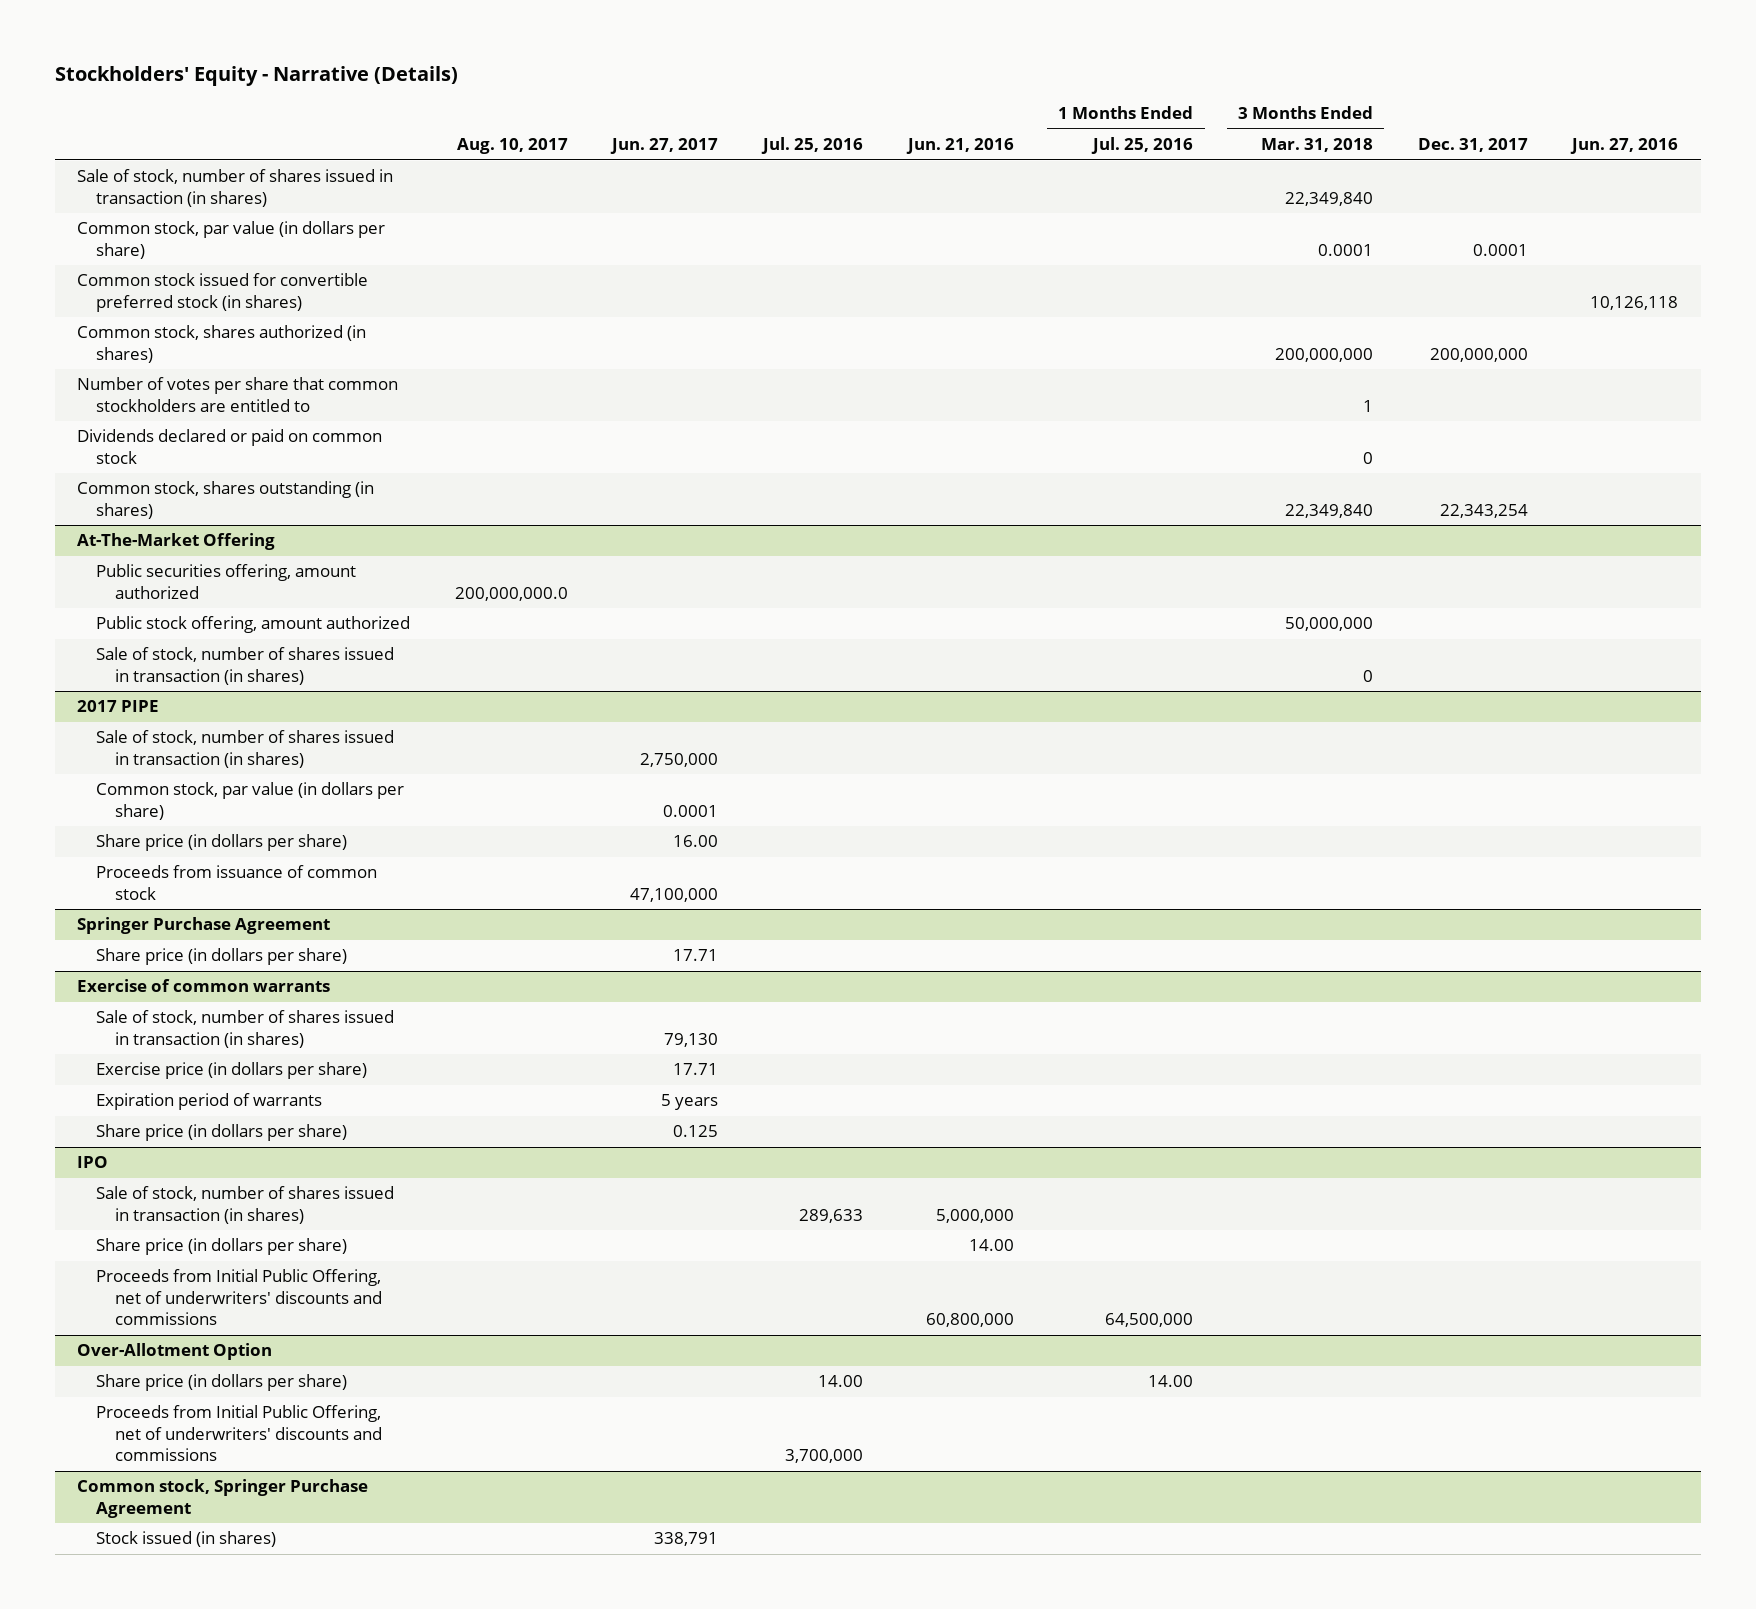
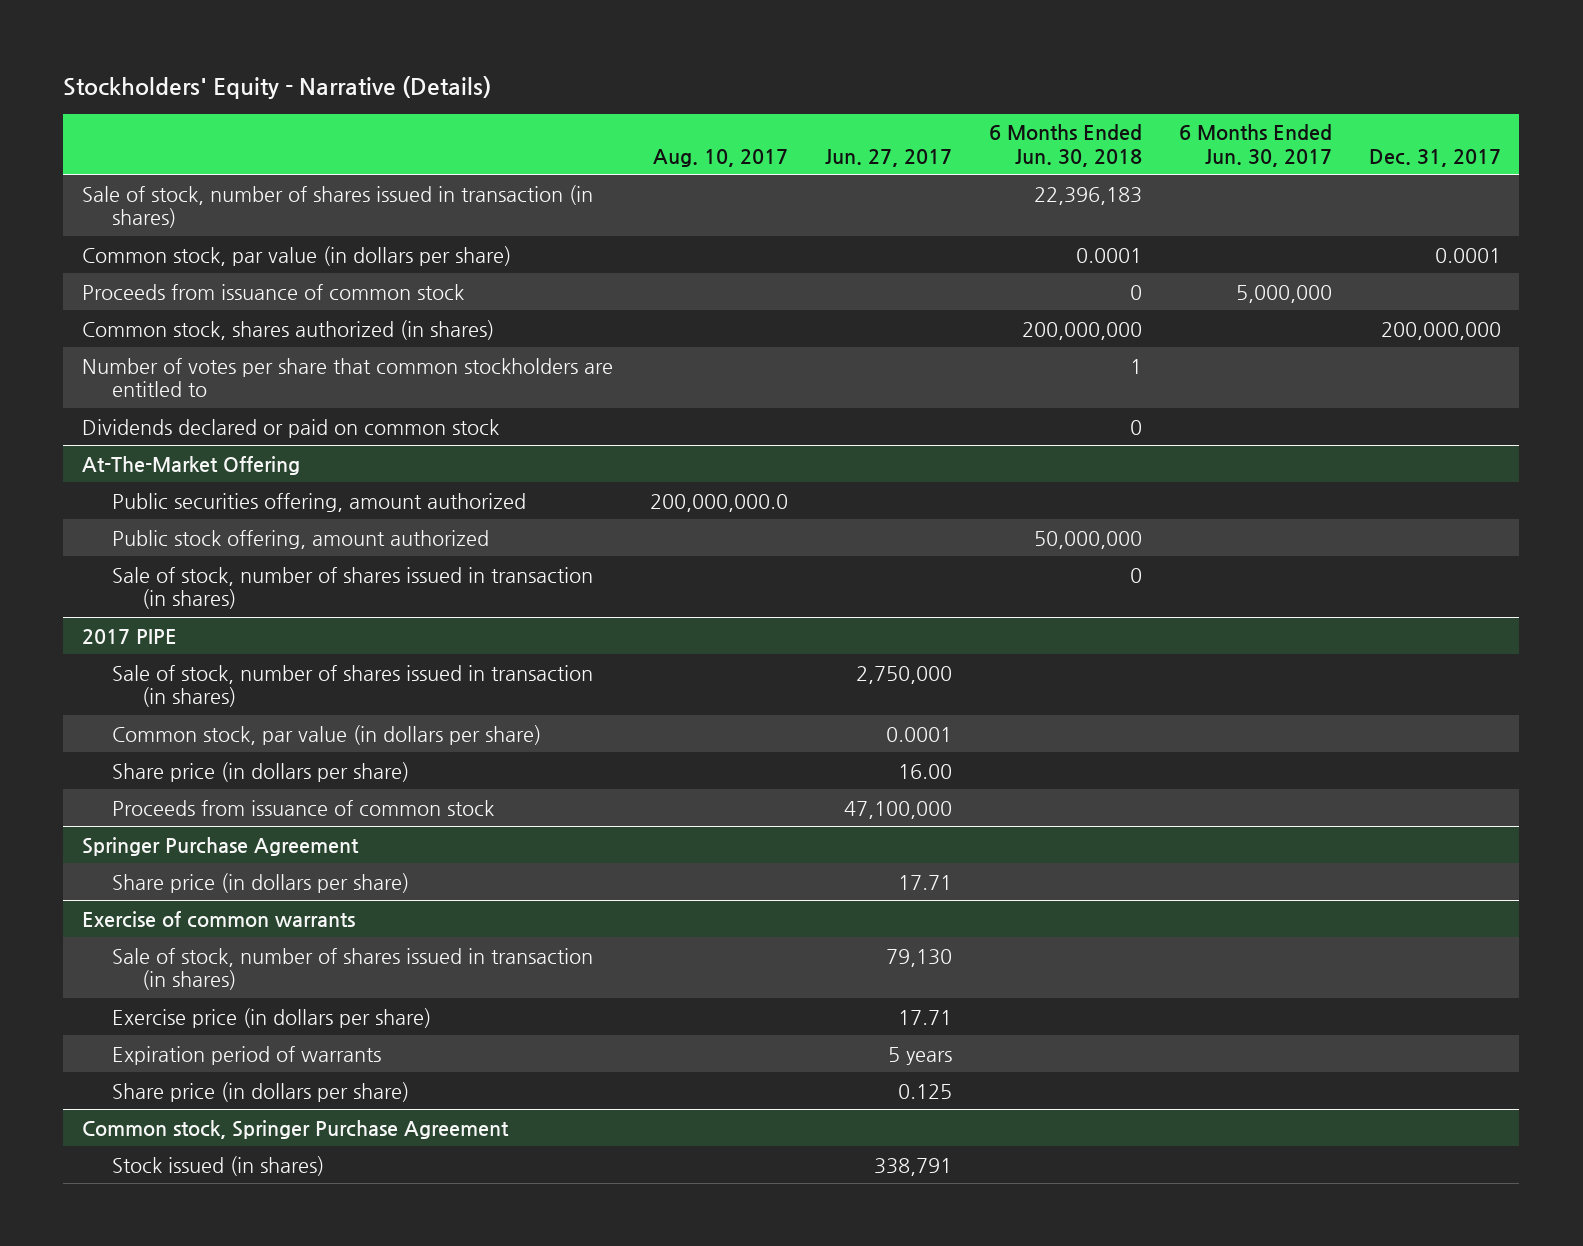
- | Aug. 10, 2017 | Jun. 27, 2017 | Jul. 25, 2016 | Jun. 21, 2016 | 1 Months Ended Jul. 25, 2016 | 3 Months Ended Mar. 31, 2018 | Dec. 31, 2017 | Jun. 27, 2016
+ | Aug. 10, 2017 | Jun. 27, 2017 | 6 Months Ended Jun. 30, 2018 | 6 Months Ended Jun. 30, 2017 | Dec. 31, 2017
- Common stock issued for convertible preferred stock (in shares) | | | | | | | | 10,126,118
+ Proceeds from issuance of common stock | | | 0 | 5,000,000 |
- Common stock, shares outstanding (in shares) | | | | | | 22,349,840 | 22,343,254 |
- IPO
- Sale of stock, number of shares issued in transaction (in shares) | | | 289,633 | 5,000,000 | | | |
- Share price (in dollars per share) | | | | 14.00 | | | |
- Proceeds from Initial Public Offering, net of underwriters' discounts and commissions | | | | 60,800,000 | 64,500,000 | | |
- Over-Allotment Option
- Share price (in dollars per share) | | | 14.00 | | 14.00 | | |
- Proceeds from Initial Public Offering, net of underwriters' discounts and commissions | | | 3,700,000 | | | | |

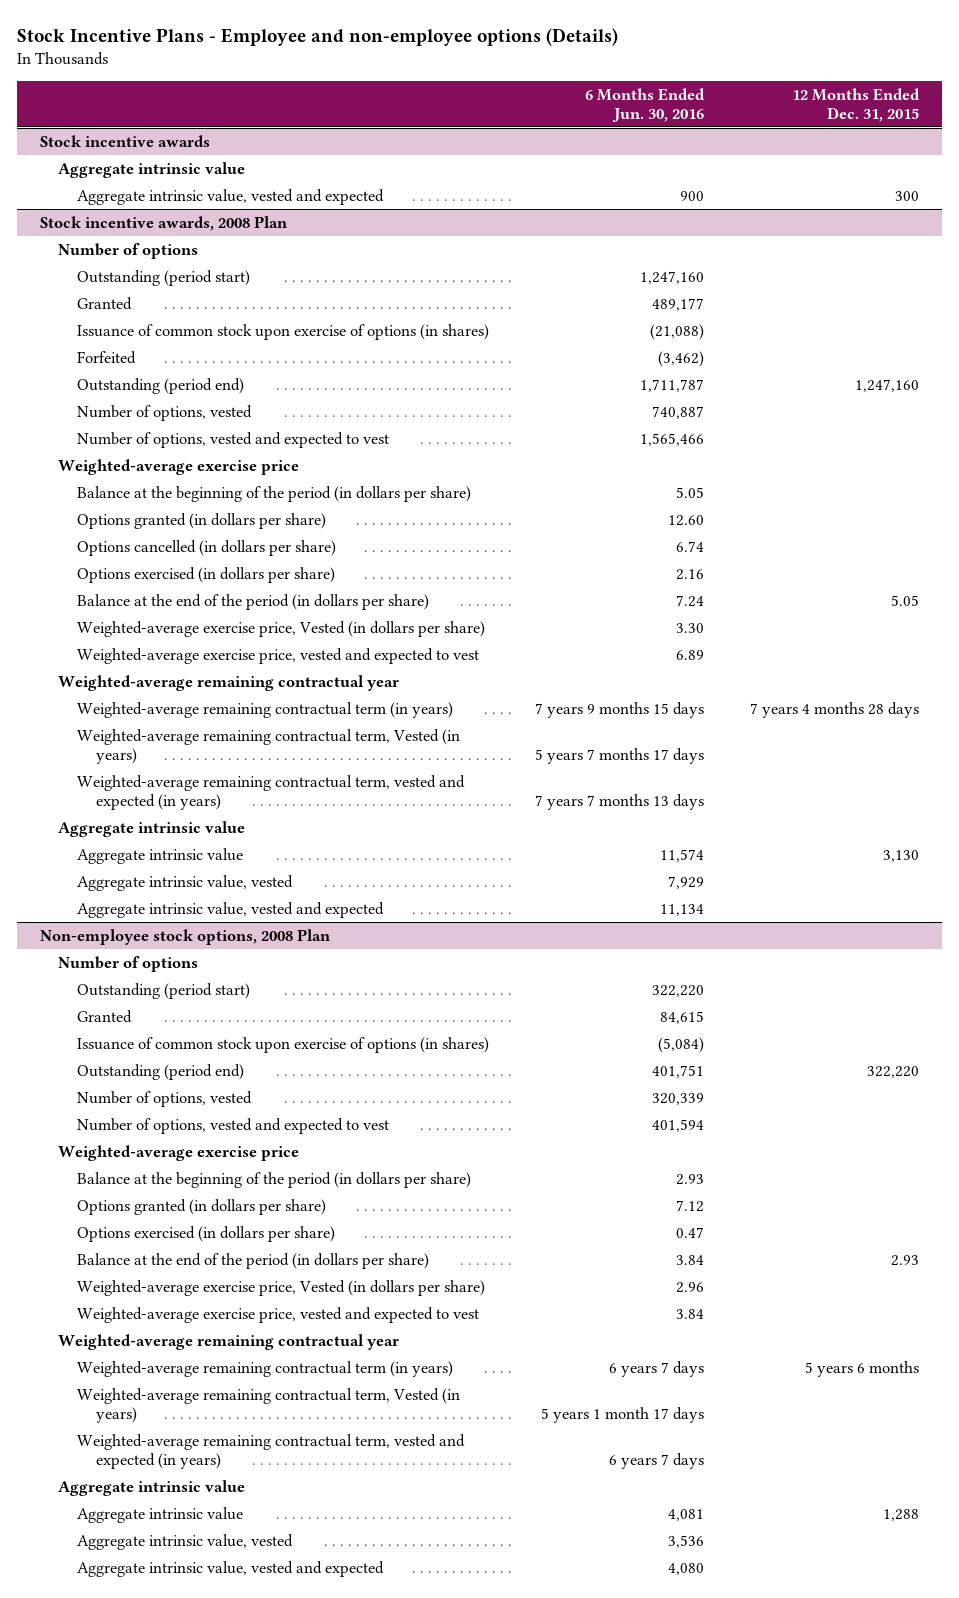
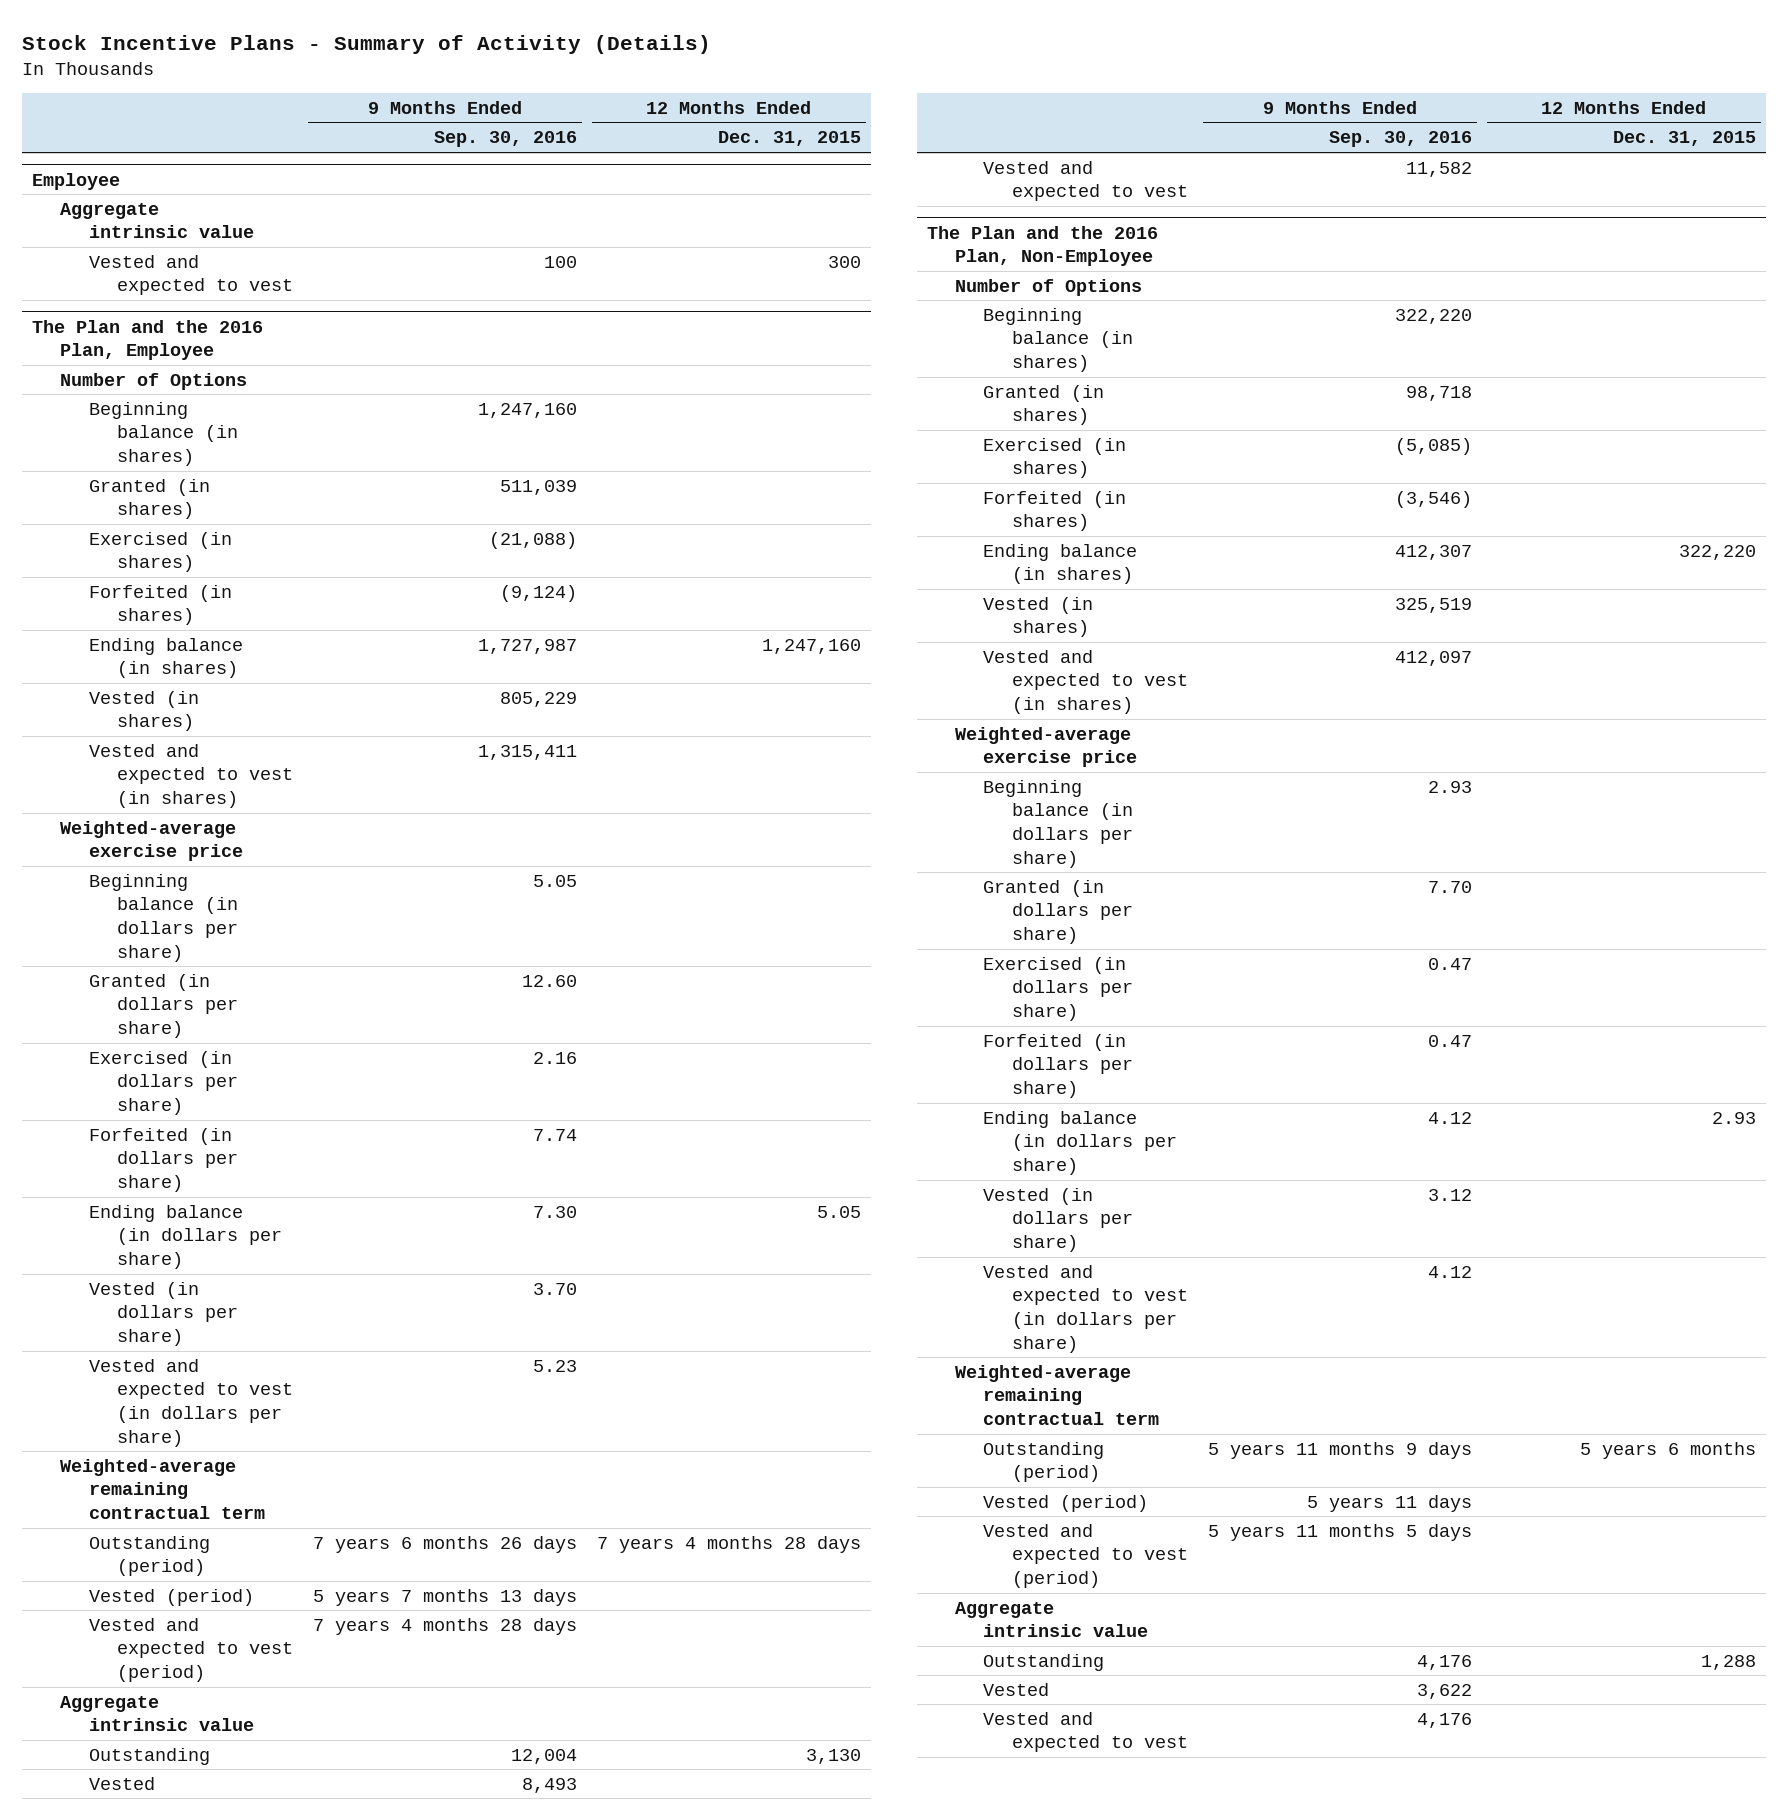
- Stock Incentive Plans - Employee and non-employee options (Details)
+ Stock Incentive Plans - Summary of Activity (Details)
- | 6 Months Ended Jun. 30, 2016 | 12 Months Ended Dec. 31, 2015
+ | 9 Months Ended Sep. 30, 2016 | 12 Months Ended Dec. 31, 2015
- Stock incentive awards
+ Employee
- Aggregate intrinsic value, vested and expected | 900 | 300
- Stock incentive awards, 2008 Plan
- Number of options
- Outstanding (period start) | 1,247,160 |
- Granted | 489,177 |
- Issuance of common stock upon exercise of options (in shares) | (21,088) |
- Forfeited | (3,462) |
- Outstanding (period end) | 1,711,787 | 1,247,160
- Number of options, vested | 740,887 |
- Number of options, vested and expected to vest | 1,565,466 |
- Weighted-average exercise price
- Balance at the beginning of the period (in dollars per share) | 5.05 |
- Options granted (in dollars per share) | 12.60 |
- Options cancelled (in dollars per share) | 6.74 |
- Options exercised (in dollars per share) | 2.16 |
- Balance at the end of the period (in dollars per share) | 7.24 | 5.05
- Weighted-average exercise price, Vested (in dollars per share) | 3.30 |
- Weighted-average exercise price, vested and expected to vest | 6.89 |
- Weighted-average remaining contractual year
- Weighted-average remaining contractual term (in years) | 7 years 9 months 15 days | 7 years 4 months 28 days
- Weighted-average remaining contractual term, Vested (in years) | 5 years 7 months 17 days |
- Weighted-average remaining contractual term, vested and expected (in years) | 7 years 7 months 13 days |
- Aggregate intrinsic value
- Aggregate intrinsic value | 11,574 | 3,130
- Aggregate intrinsic value, vested | 7,929 |
- Aggregate intrinsic value, vested and expected | 11,134 |
- Non-employee stock options, 2008 Plan
- Number of options
- Outstanding (period start) | 322,220 |
- Granted | 84,615 |
- Issuance of common stock upon exercise of options (in shares) | (5,084) |
- Outstanding (period end) | 401,751 | 322,220
- Number of options, vested | 320,339 |
- Number of options, vested and expected to vest | 401,594 |
- Weighted-average exercise price
- Balance at the beginning of the period (in dollars per share) | 2.93 |
- Options granted (in dollars per share) | 7.12 |
- Options exercised (in dollars per share) | 0.47 |
- Balance at the end of the period (in dollars per share) | 3.84 | 2.93
- Weighted-average exercise price, Vested (in dollars per share) | 2.96 |
- Weighted-average exercise price, vested and expected to vest | 3.84 |
- Weighted-average remaining contractual year
- Weighted-average remaining contractual term (in years) | 6 years 7 days | 5 years 6 months
- Weighted-average remaining contractual term, Vested (in years) | 5 years 1 month 17 days |
- Weighted-average remaining contractual term, vested and expected (in years) | 6 years 7 days |
- Aggregate intrinsic value
- Aggregate intrinsic value | 4,081 | 1,288
- Aggregate intrinsic value, vested | 3,536 |
- Aggregate intrinsic value, vested and expected | 4,080 |
+ Vested and expected to vest | 100 | 300
+ The Plan and the 2016 Plan, Employee
+ Number of Options
+ Beginning balance (in shares) | 1,247,160 |
+ Granted (in shares) | 511,039 |
+ Exercised (in shares) | (21,088) |
+ Forfeited (in shares) | (9,124) |
+ Ending balance (in shares) | 1,727,987 | 1,247,160
+ Vested (in shares) | 805,229 |
+ Vested and expected to vest (in shares) | 1,315,411 |
+ Weighted-average exercise price
+ Beginning balance (in dollars per share) | 5.05 |
+ Granted (in dollars per share) | 12.60 |
+ Exercised (in dollars per share) | 2.16 |
+ Forfeited (in dollars per share) | 7.74 |
+ Ending balance (in dollars per share) | 7.30 | 5.05
+ Vested (in dollars per share) | 3.70 |
+ Vested and expected to vest (in dollars per share) | 5.23 |
+ Weighted-average remaining contractual term
+ Outstanding (period) | 7 years 6 months 26 days | 7 years 4 months 28 days
+ Vested (period) | 5 years 7 months 13 days |
+ Vested and expected to vest (period) | 7 years 4 months 28 days |
+ Aggregate intrinsic value
+ Outstanding | 12,004 | 3,130
+ Vested | 8,493 |
+ Vested and expected to vest | 11,582 |
+ The Plan and the 2016 Plan, Non-Employee
+ Number of Options
+ Beginning balance (in shares) | 322,220 |
+ Granted (in shares) | 98,718 |
+ Exercised (in shares) | (5,085) |
+ Forfeited (in shares) | (3,546) |
+ Ending balance (in shares) | 412,307 | 322,220
+ Vested (in shares) | 325,519 |
+ Vested and expected to vest (in shares) | 412,097 |
+ Weighted-average exercise price
+ Beginning balance (in dollars per share) | 2.93 |
+ Granted (in dollars per share) | 7.70 |
+ Exercised (in dollars per share) | 0.47 |
+ Forfeited (in dollars per share) | 0.47 |
+ Ending balance (in dollars per share) | 4.12 | 2.93
+ Vested (in dollars per share) | 3.12 |
+ Vested and expected to vest (in dollars per share) | 4.12 |
+ Weighted-average remaining contractual term
+ Outstanding (period) | 5 years 11 months 9 days | 5 years 6 months
+ Vested (period) | 5 years 11 days |
+ Vested and expected to vest (period) | 5 years 11 months 5 days |
+ Aggregate intrinsic value
+ Outstanding | 4,176 | 1,288
+ Vested | 3,622 |
+ Vested and expected to vest | 4,176 |

